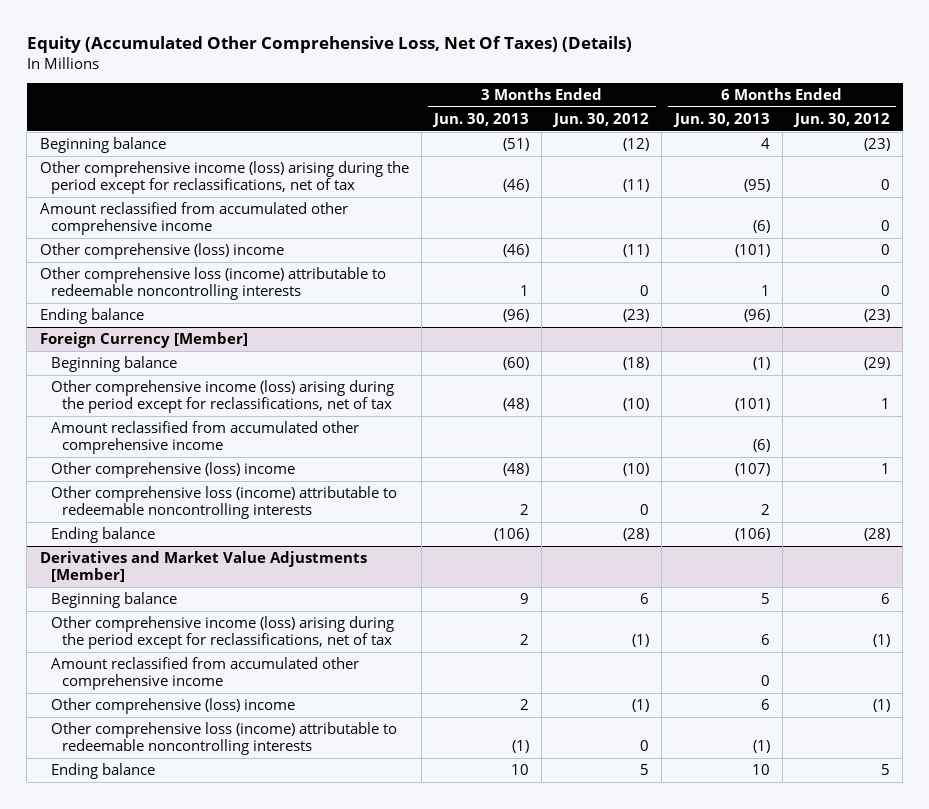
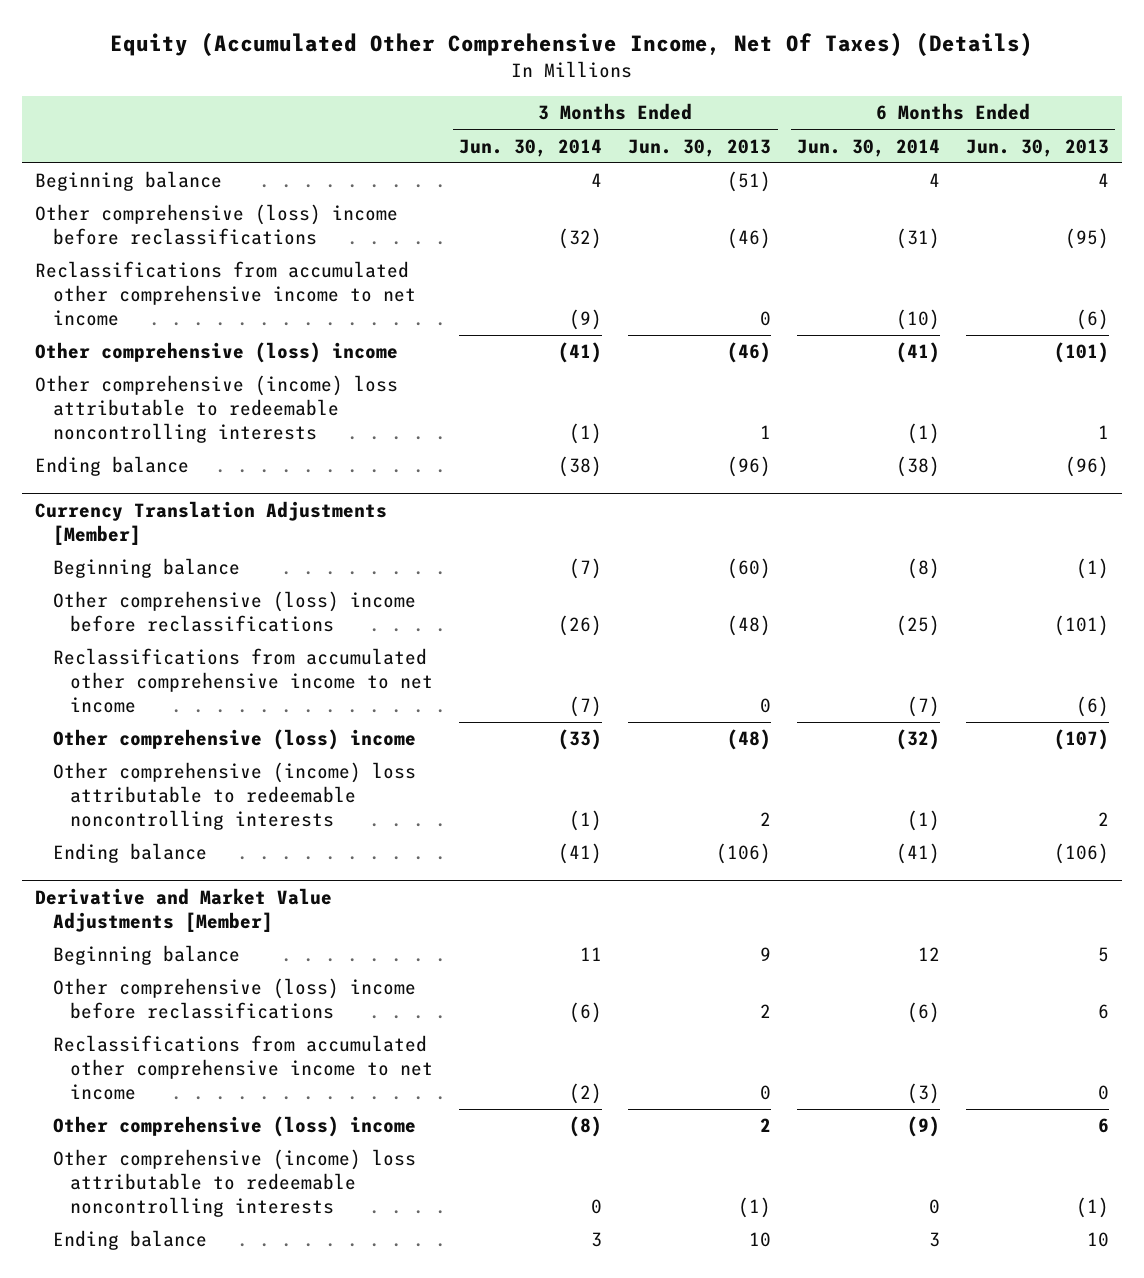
- Equity (Accumulated Other Comprehensive Loss, Net Of Taxes) (Details)
+ Equity (Accumulated Other Comprehensive Income, Net Of Taxes) (Details)
- | 3 Months Ended Jun. 30, 2013 | 3 Months Ended Jun. 30, 2012 | 6 Months Ended Jun. 30, 2013 | 6 Months Ended Jun. 30, 2012
+ | 3 Months Ended Jun. 30, 2014 | 3 Months Ended Jun. 30, 2013 | 6 Months Ended Jun. 30, 2014 | 6 Months Ended Jun. 30, 2013
- Other comprehensive income (loss) arising during the period except for reclassifications, net of tax | (46) | (11) | (95) | 0
- Amount reclassified from accumulated other comprehensive income | | | (6) | 0
+ Other comprehensive (loss) income before reclassifications | (32) | (46) | (31) | (95)
+ Reclassifications from accumulated other comprehensive income to net income | (9) | 0 | (10) | (6)
- Other comprehensive loss (income) attributable to redeemable noncontrolling interests | 1 | 0 | 1 | 0
+ Other comprehensive (income) loss attributable to redeemable noncontrolling interests | (1) | 1 | (1) | 1
- Foreign Currency [Member]
+ Currency Translation Adjustments [Member]
- Other comprehensive income (loss) arising during the period except for reclassifications, net of tax | (48) | (10) | (101) | 1
- Amount reclassified from accumulated other comprehensive income | | | (6) |
+ Other comprehensive (loss) income before reclassifications | (26) | (48) | (25) | (101)
+ Reclassifications from accumulated other comprehensive income to net income | (7) | 0 | (7) | (6)
- Other comprehensive loss (income) attributable to redeemable noncontrolling interests | 2 | 0 | 2 |
+ Other comprehensive (income) loss attributable to redeemable noncontrolling interests | (1) | 2 | (1) | 2
- Derivatives and Market Value Adjustments [Member]
+ Derivative and Market Value Adjustments [Member]
- Other comprehensive income (loss) arising during the period except for reclassifications, net of tax | 2 | (1) | 6 | (1)
- Amount reclassified from accumulated other comprehensive income | | | 0 |
+ Other comprehensive (loss) income before reclassifications | (6) | 2 | (6) | 6
+ Reclassifications from accumulated other comprehensive income to net income | (2) | 0 | (3) | 0
- Other comprehensive loss (income) attributable to redeemable noncontrolling interests | (1) | 0 | (1) |
+ Other comprehensive (income) loss attributable to redeemable noncontrolling interests | 0 | (1) | 0 | (1)

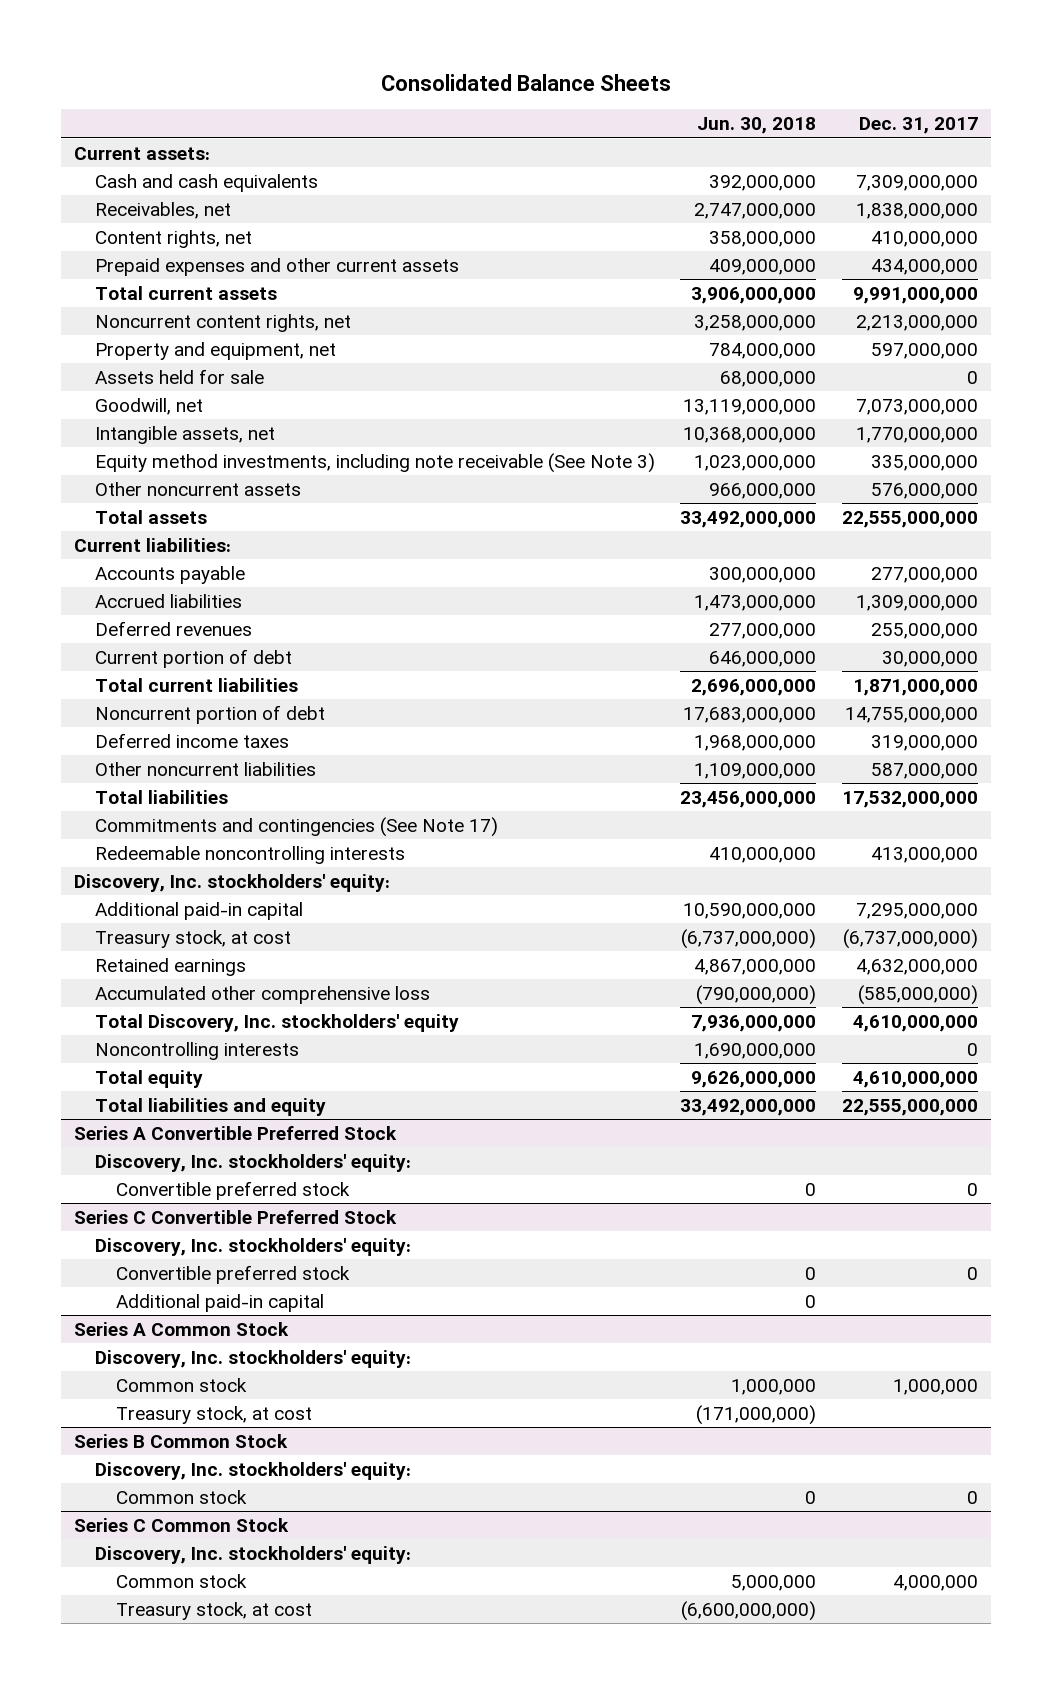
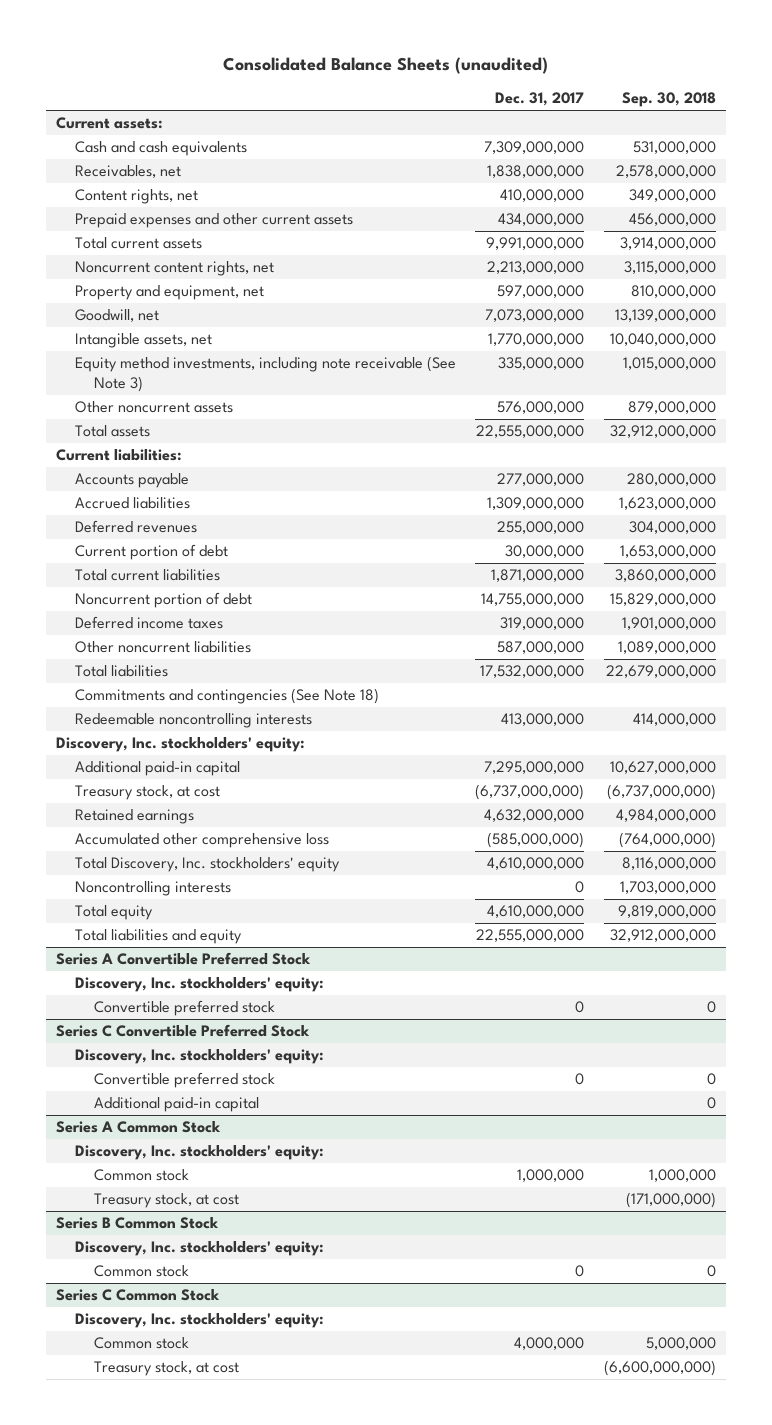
- Consolidated Balance Sheets
+ Consolidated Balance Sheets (unaudited)
- | Jun. 30, 2018 | Dec. 31, 2017
+ | Dec. 31, 2017 | Sep. 30, 2018
- Assets held for sale | 68,000,000 | 0
- Commitments and contingencies (See Note 17)
+ Commitments and contingencies (See Note 18)

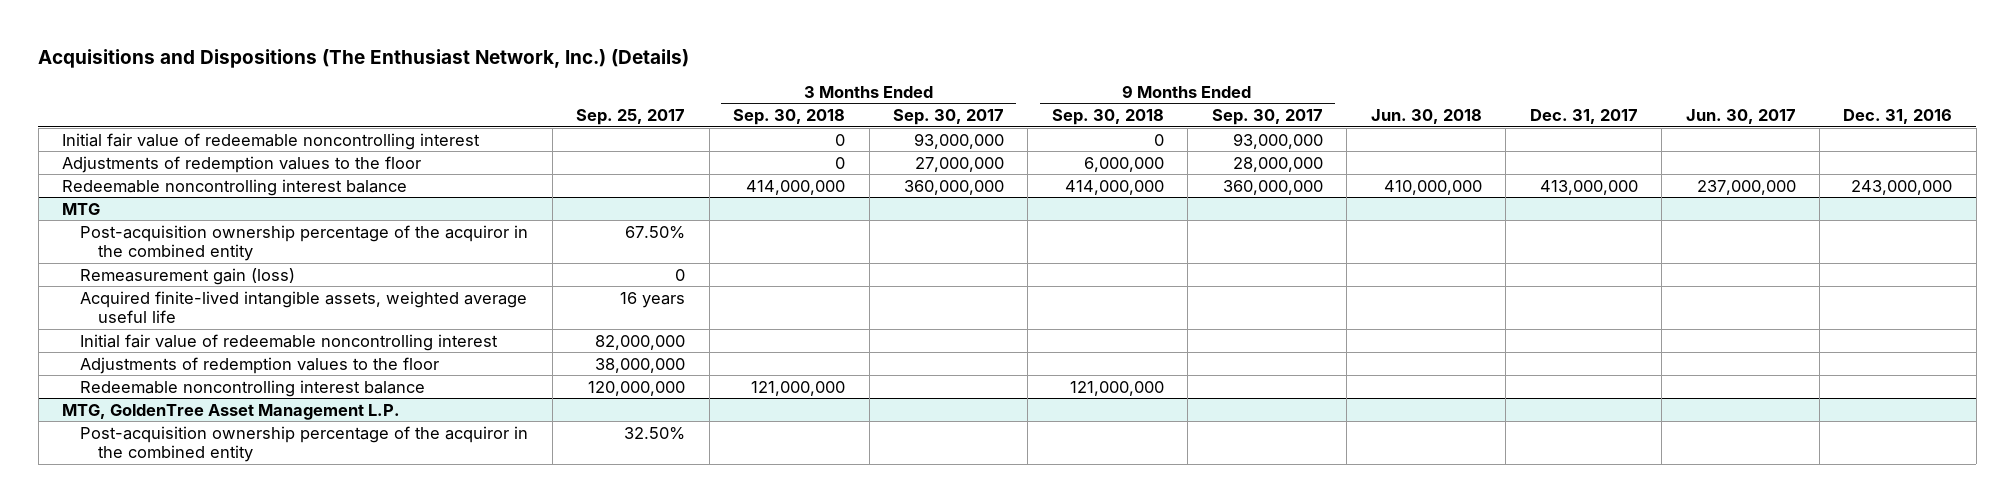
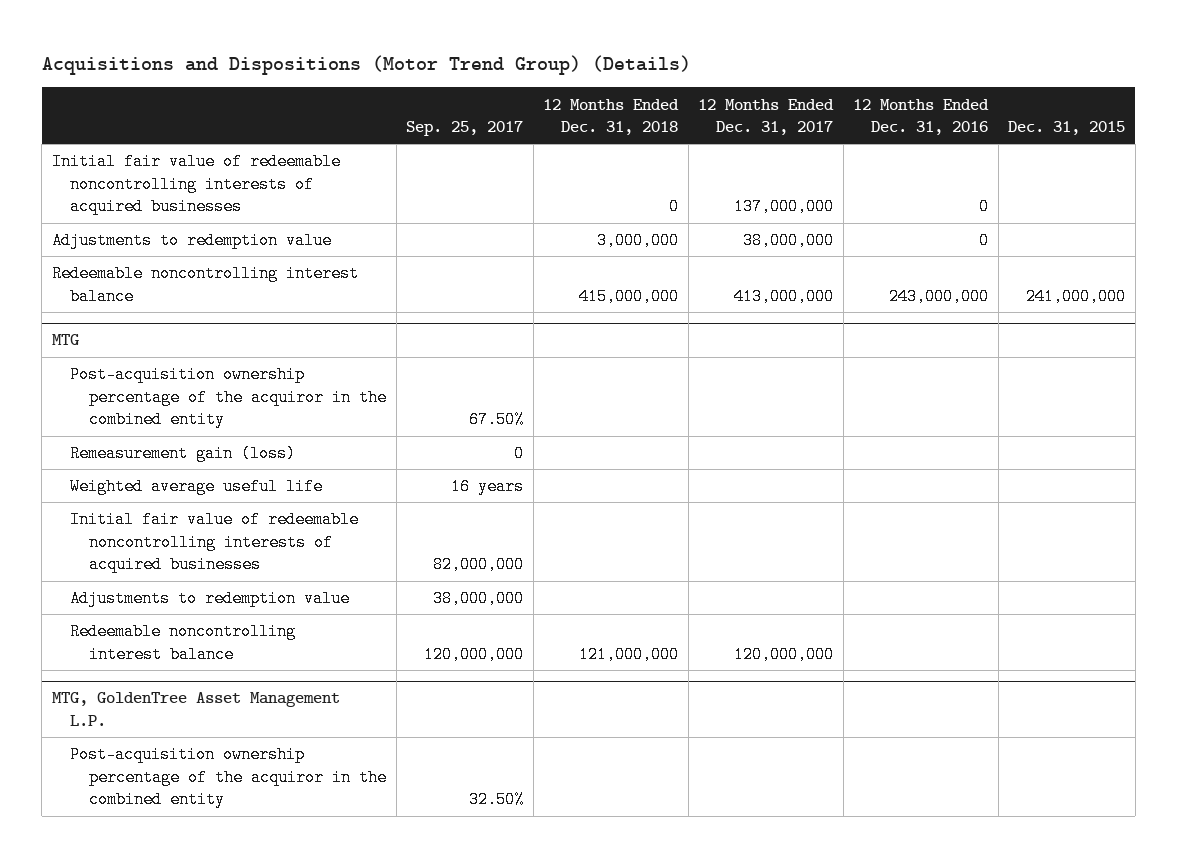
- Acquisitions and Dispositions (The Enthusiast Network, Inc.) (Details)
+ Acquisitions and Dispositions (Motor Trend Group) (Details)
- | Sep. 25, 2017 | 3 Months Ended Sep. 30, 2018 | 3 Months Ended Sep. 30, 2017 | 9 Months Ended Sep. 30, 2018 | 9 Months Ended Sep. 30, 2017 | Jun. 30, 2018 | Dec. 31, 2017 | Jun. 30, 2017 | Dec. 31, 2016
+ | Sep. 25, 2017 | 12 Months Ended Dec. 31, 2018 | 12 Months Ended Dec. 31, 2017 | 12 Months Ended Dec. 31, 2016 | Dec. 31, 2015
- Initial fair value of redeemable noncontrolling interest | | 0 | 93,000,000 | 0 | 93,000,000 | | | |
- Adjustments of redemption values to the floor | | 0 | 27,000,000 | 6,000,000 | 28,000,000 | | | |
+ Initial fair value of redeemable noncontrolling interests of acquired businesses | | 0 | 137,000,000 | 0 |
+ Adjustments to redemption value | | 3,000,000 | 38,000,000 | 0 |
@ MTG
- Acquired finite-lived intangible assets, weighted average useful life | 16 years | | | | | | | |
- Initial fair value of redeemable noncontrolling interest | 82,000,000 | | | | | | | |
- Adjustments of redemption values to the floor | 38,000,000 | | | | | | | |
+ Weighted average useful life | 16 years | | | |
+ Initial fair value of redeemable noncontrolling interests of acquired businesses | 82,000,000 | | | |
+ Adjustments to redemption value | 38,000,000 | | | |

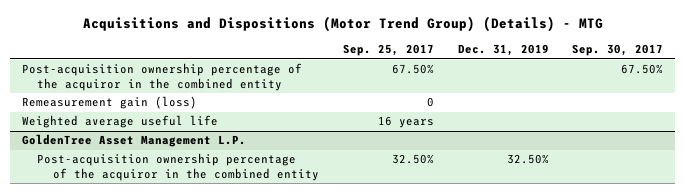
- Acquisitions and Dispositions (Motor Trend Group) (Details)
+ Acquisitions and Dispositions (Motor Trend Group) (Details) - MTG
- | Sep. 25, 2017 | 12 Months Ended Dec. 31, 2018 | 12 Months Ended Dec. 31, 2017 | 12 Months Ended Dec. 31, 2016 | Dec. 31, 2015
+ | Sep. 25, 2017 | Dec. 31, 2019 | Sep. 30, 2017
- Initial fair value of redeemable noncontrolling interests of acquired businesses | | 0 | 137,000,000 | 0 |
- Adjustments to redemption value | | 3,000,000 | 38,000,000 | 0 |
- Redeemable noncontrolling interest balance | | 415,000,000 | 413,000,000 | 243,000,000 | 241,000,000
- MTG
- Initial fair value of redeemable noncontrolling interests of acquired businesses | 82,000,000 | | | |
- Adjustments to redemption value | 38,000,000 | | | |
- Redeemable noncontrolling interest balance | 120,000,000 | 121,000,000 | 120,000,000 | |
- MTG, GoldenTree Asset Management L.P.
+ GoldenTree Asset Management L.P.

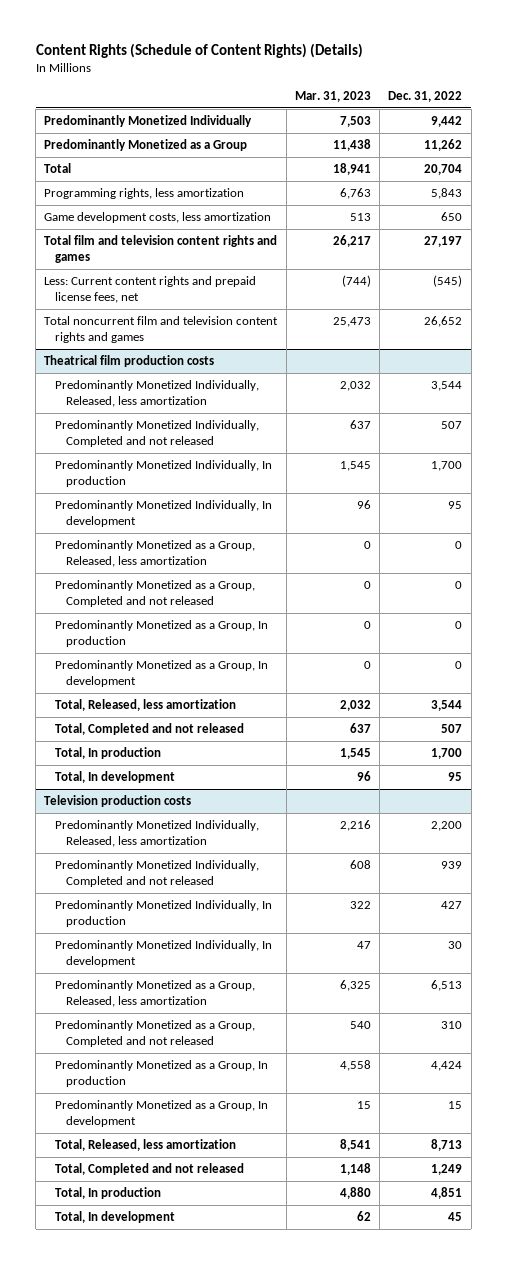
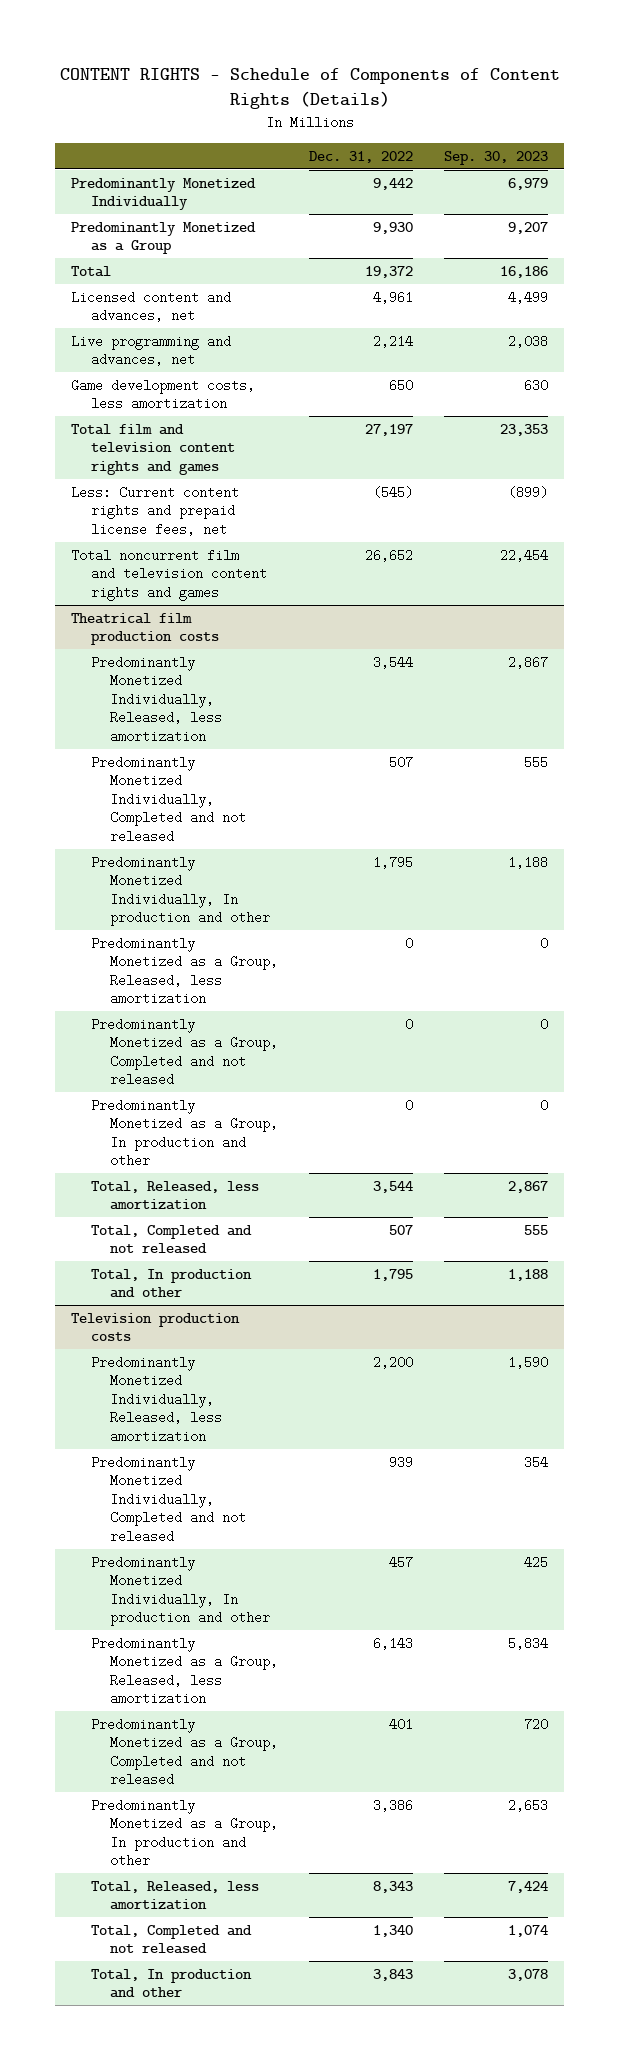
- Content Rights (Schedule of Content Rights) (Details)
+ CONTENT RIGHTS - Schedule of Components of Content Rights (Details)
- | Mar. 31, 2023 | Dec. 31, 2022
+ | Dec. 31, 2022 | Sep. 30, 2023
- Predominantly Monetized as a Group | 11,438 | 11,262
- Total | 18,941 | 20,704
- Programming rights, less amortization | 6,763 | 5,843
+ Predominantly Monetized as a Group | 9,930 | 9,207
+ Total | 19,372 | 16,186
+ Licensed content and advances, net | 4,961 | 4,499
+ Live programming and advances, net | 2,214 | 2,038
@ Theatrical film production costs
- Predominantly Monetized Individually, In production | 1,545 | 1,700
- Predominantly Monetized Individually, In development | 96 | 95
+ Predominantly Monetized Individually, In production and other | 1,795 | 1,188
- Predominantly Monetized as a Group, In production | 0 | 0
- Predominantly Monetized as a Group, In development | 0 | 0
+ Predominantly Monetized as a Group, In production and other | 0 | 0
- Total, In production | 1,545 | 1,700
- Total, In development | 96 | 95
+ Total, In production and other | 1,795 | 1,188
@ Television production costs
- Predominantly Monetized Individually, In production | 322 | 427
- Predominantly Monetized Individually, In development | 47 | 30
- Predominantly Monetized as a Group, Released, less amortization | 6,325 | 6,513
- Predominantly Monetized as a Group, Completed and not released | 540 | 310
- Predominantly Monetized as a Group, In production | 4,558 | 4,424
- Predominantly Monetized as a Group, In development | 15 | 15
- Total, Released, less amortization | 8,541 | 8,713
- Total, Completed and not released | 1,148 | 1,249
- Total, In production | 4,880 | 4,851
- Total, In development | 62 | 45
+ Predominantly Monetized Individually, In production and other | 457 | 425
+ Predominantly Monetized as a Group, Released, less amortization | 6,143 | 5,834
+ Predominantly Monetized as a Group, Completed and not released | 401 | 720
+ Predominantly Monetized as a Group, In production and other | 3,386 | 2,653
+ Total, Released, less amortization | 8,343 | 7,424
+ Total, Completed and not released | 1,340 | 1,074
+ Total, In production and other | 3,843 | 3,078

